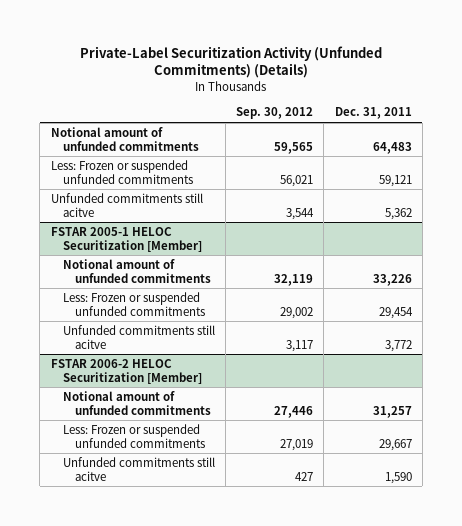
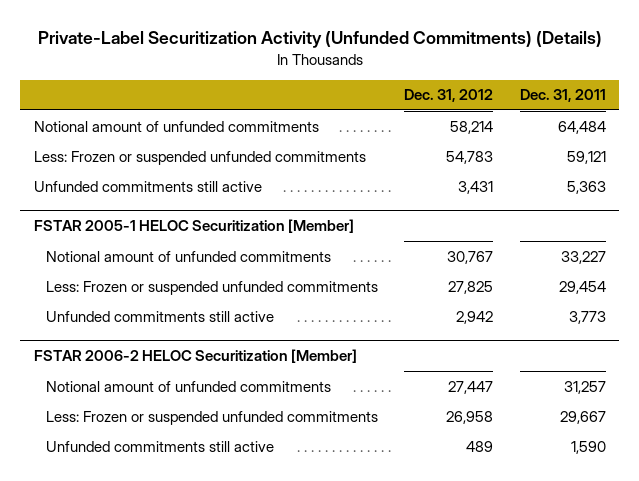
- | Sep. 30, 2012 | Dec. 31, 2011
+ | Dec. 31, 2012 | Dec. 31, 2011
- Notional amount of unfunded commitments | 59,565 | 64,483
+ Notional amount of unfunded commitments | 58,214 | 64,484
- Unfunded commitments still acitve | 3,544 | 5,362
+ Unfunded commitments still active | 3,431 | 5,363
@ FSTAR 2005-1 HELOC Securitization [Member]
- Notional amount of unfunded commitments | 32,119 | 33,226
+ Notional amount of unfunded commitments | 30,767 | 33,227
- Unfunded commitments still acitve | 3,117 | 3,772
+ Unfunded commitments still active | 2,942 | 3,773
@ FSTAR 2006-2 HELOC Securitization [Member]
- Unfunded commitments still acitve | 427 | 1,590
+ Unfunded commitments still active | 489 | 1,590

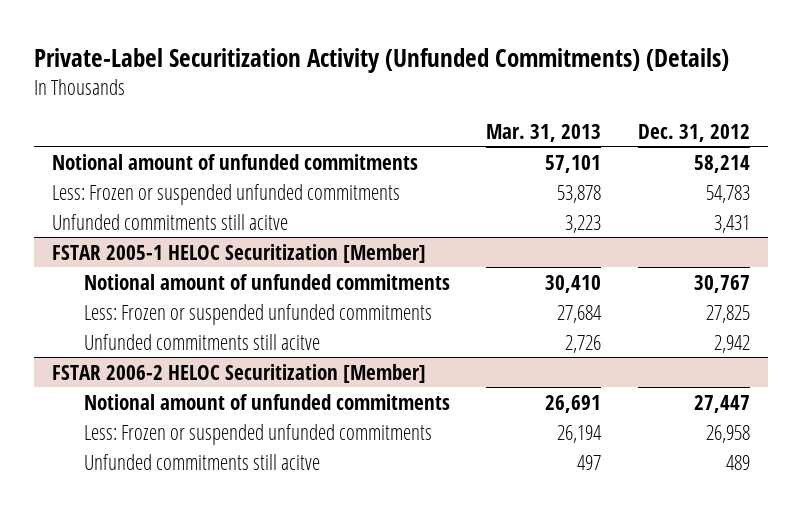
- | Dec. 31, 2012 | Dec. 31, 2011
+ | Mar. 31, 2013 | Dec. 31, 2012
- Unfunded commitments still active | 3,431 | 5,363
+ Unfunded commitments still acitve | 3,223 | 3,431
@ FSTAR 2005-1 HELOC Securitization [Member]
- Unfunded commitments still active | 2,942 | 3,773
+ Unfunded commitments still acitve | 2,726 | 2,942
@ FSTAR 2006-2 HELOC Securitization [Member]
- Unfunded commitments still active | 489 | 1,590
+ Unfunded commitments still acitve | 497 | 489

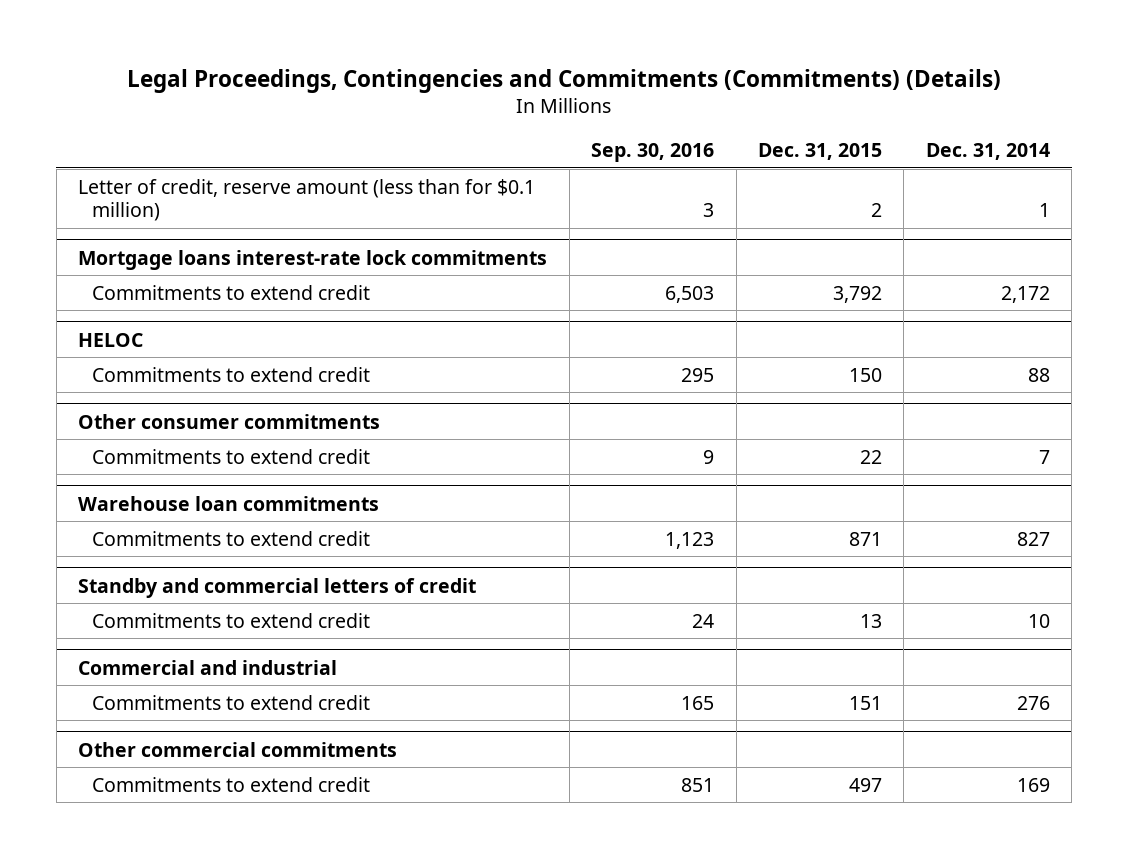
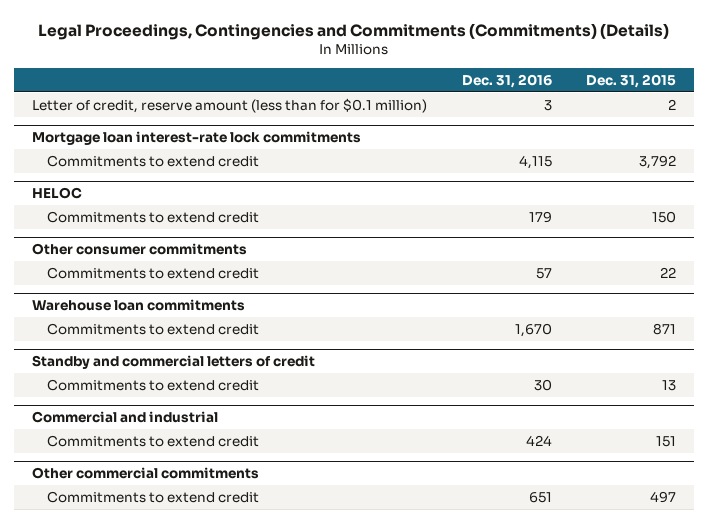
- | Sep. 30, 2016 | Dec. 31, 2015 | Dec. 31, 2014
+ | Dec. 31, 2016 | Dec. 31, 2015
- Mortgage loans interest-rate lock commitments
+ Mortgage loan interest-rate lock commitments

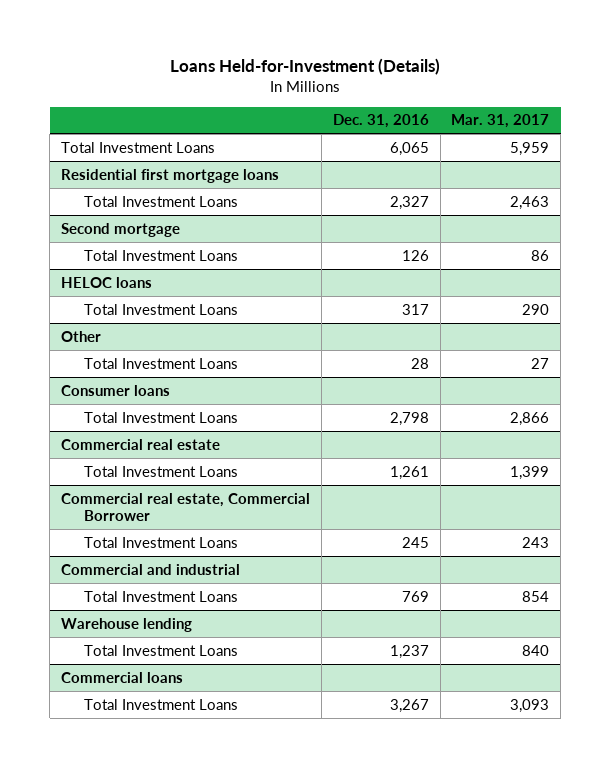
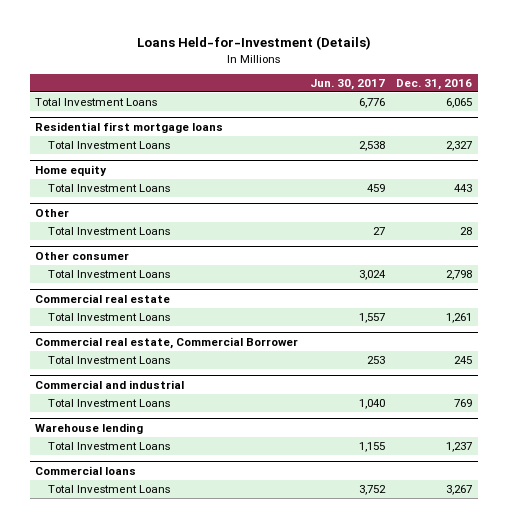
- | Dec. 31, 2016 | Mar. 31, 2017
+ | Jun. 30, 2017 | Dec. 31, 2016
- Second mortgage
- Total Investment Loans | 126 | 86
- HELOC loans
- Total Investment Loans | 317 | 290
+ Home equity
+ Total Investment Loans | 459 | 443
- Consumer loans
+ Other consumer

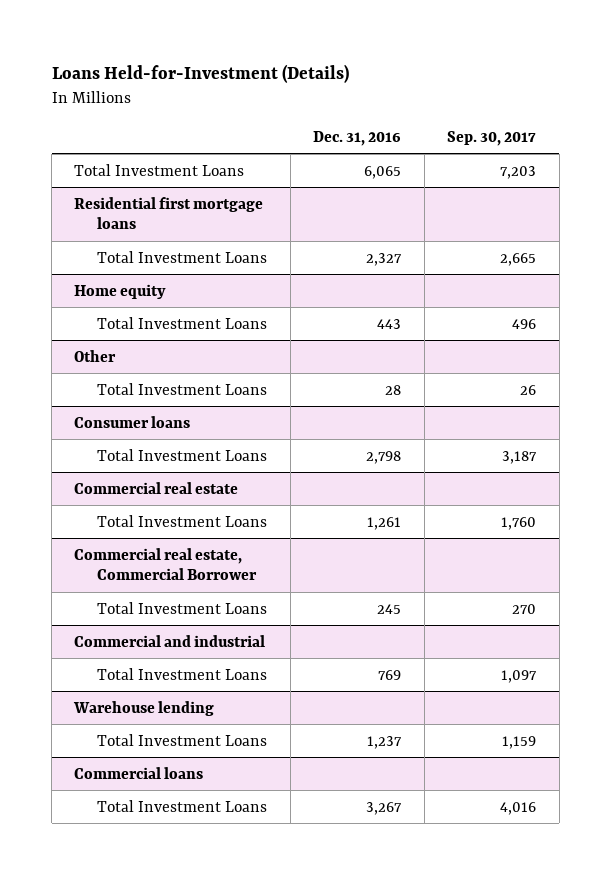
- | Jun. 30, 2017 | Dec. 31, 2016
+ | Dec. 31, 2016 | Sep. 30, 2017
- Other consumer
+ Consumer loans

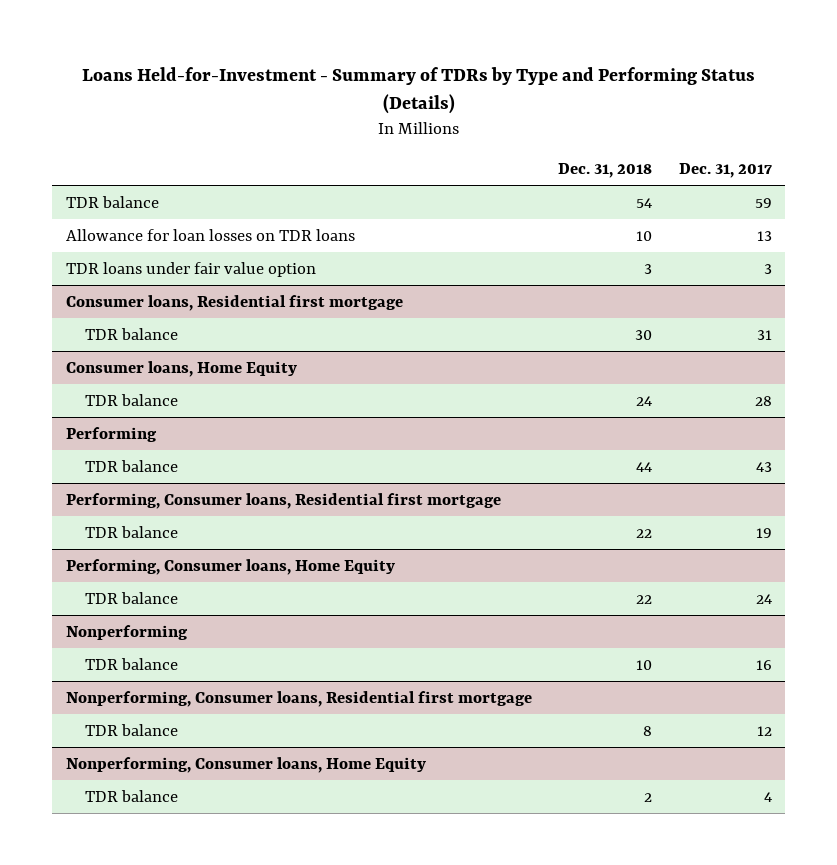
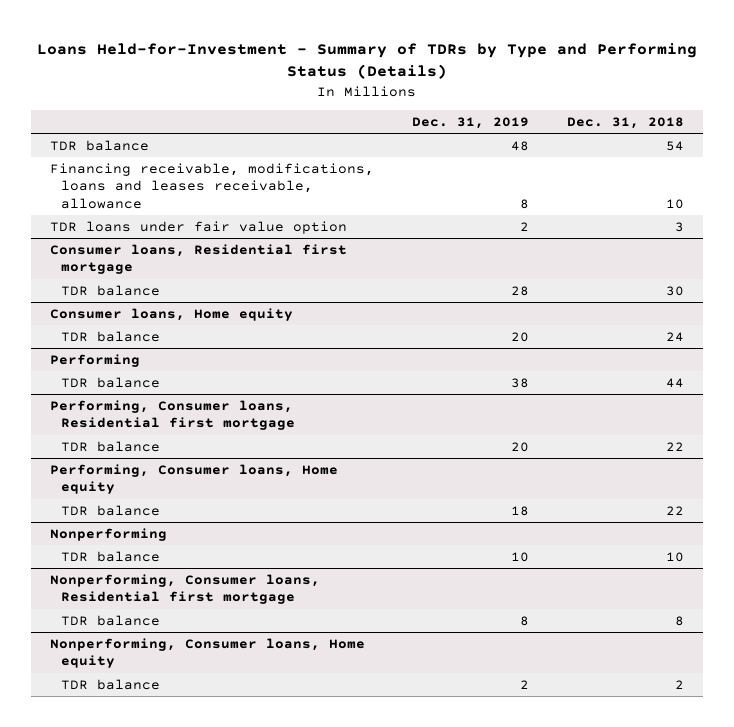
- | Dec. 31, 2018 | Dec. 31, 2017
+ | Dec. 31, 2019 | Dec. 31, 2018
- Allowance for loan losses on TDR loans | 10 | 13
+ Financing receivable, modifications, loans and leases receivable, allowance | 8 | 10
- Consumer loans, Home Equity
+ Consumer loans, Home equity
- Performing, Consumer loans, Home Equity
+ Performing, Consumer loans, Home equity
- Nonperforming, Consumer loans, Home Equity
+ Nonperforming, Consumer loans, Home equity

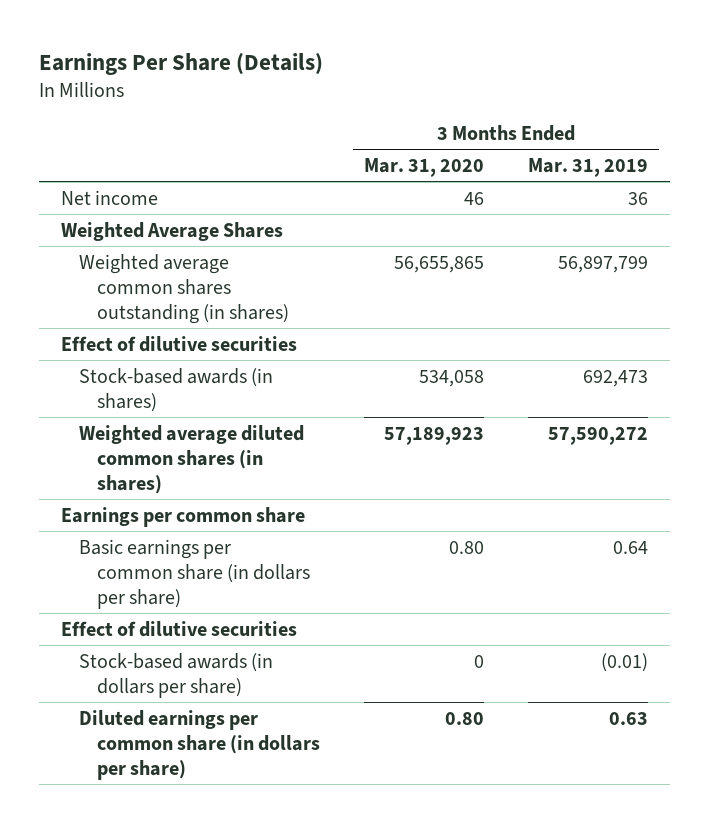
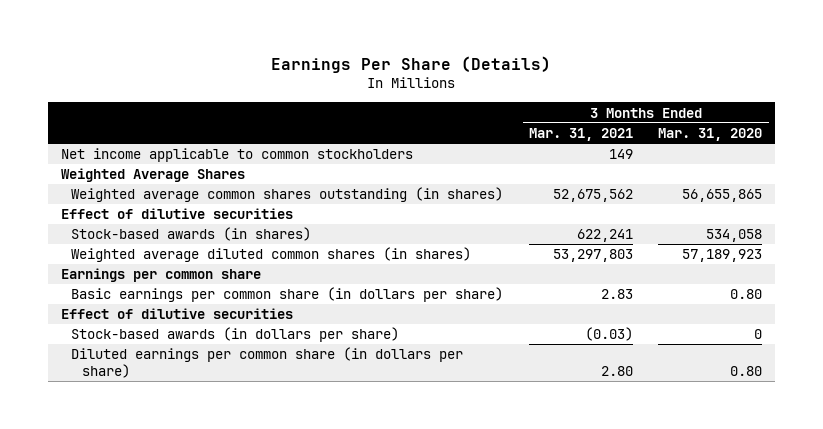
- | 3 Months Ended Mar. 31, 2020 | 3 Months Ended Mar. 31, 2019
+ | 3 Months Ended Mar. 31, 2021 | 3 Months Ended Mar. 31, 2020
- Net income | 46 | 36
+ Net income applicable to common stockholders | 149 |

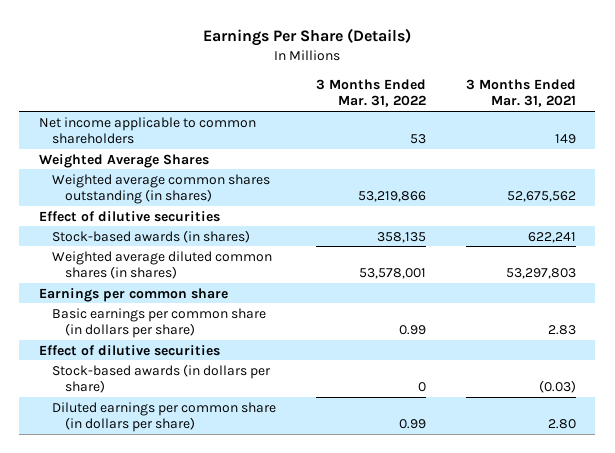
- | 3 Months Ended Mar. 31, 2021 | 3 Months Ended Mar. 31, 2020
+ | 3 Months Ended Mar. 31, 2022 | 3 Months Ended Mar. 31, 2021
- Net income applicable to common stockholders | 149 |
+ Net income applicable to common shareholders | 53 | 149

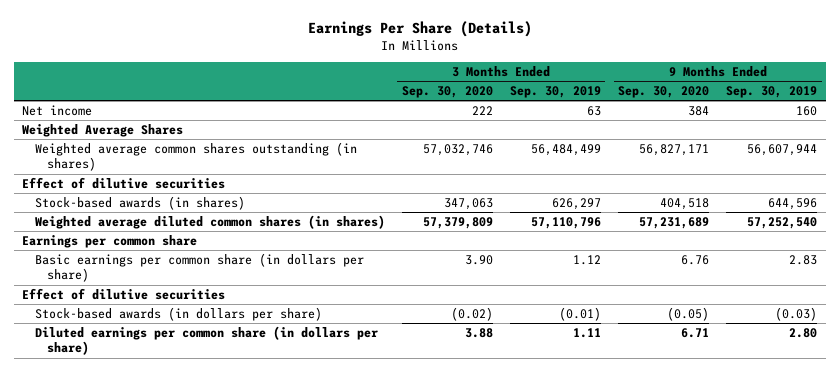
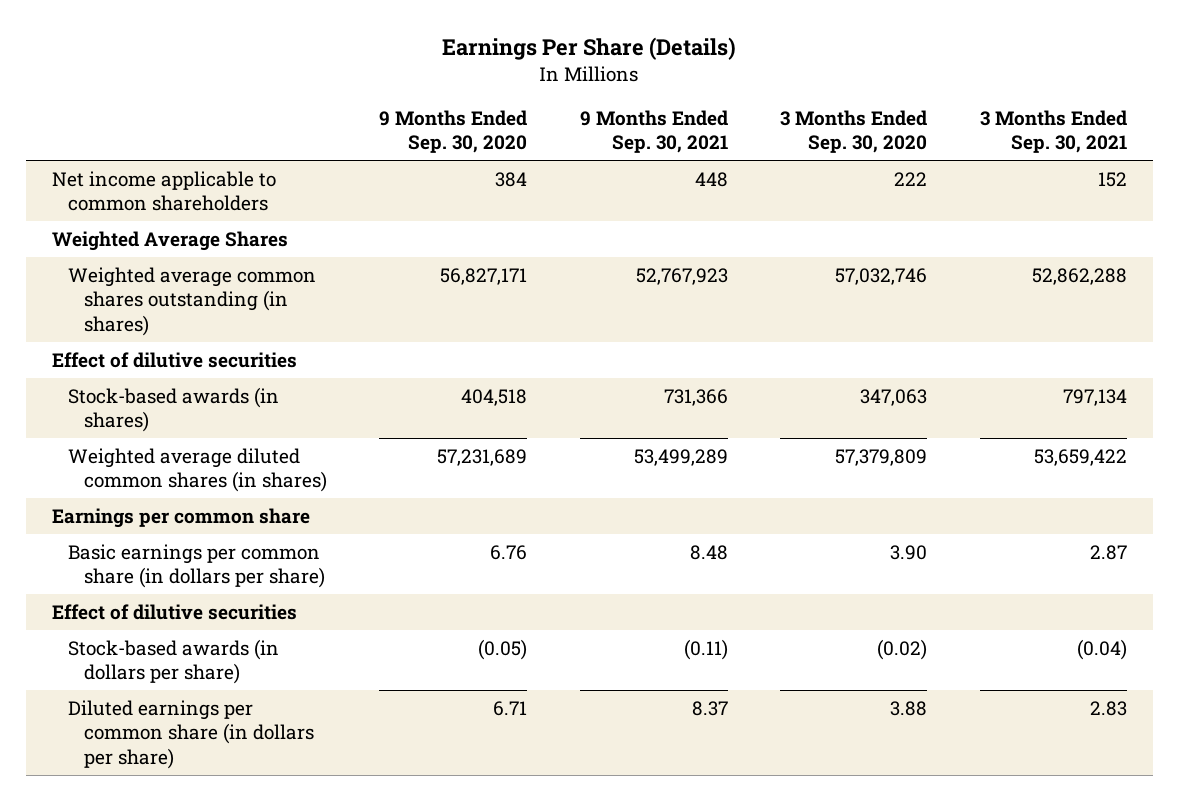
- | 3 Months Ended Sep. 30, 2020 | 3 Months Ended Sep. 30, 2019 | 9 Months Ended Sep. 30, 2020 | 9 Months Ended Sep. 30, 2019
+ | 9 Months Ended Sep. 30, 2020 | 9 Months Ended Sep. 30, 2021 | 3 Months Ended Sep. 30, 2020 | 3 Months Ended Sep. 30, 2021
- Net income | 222 | 63 | 384 | 160
+ Net income applicable to common shareholders | 384 | 448 | 222 | 152

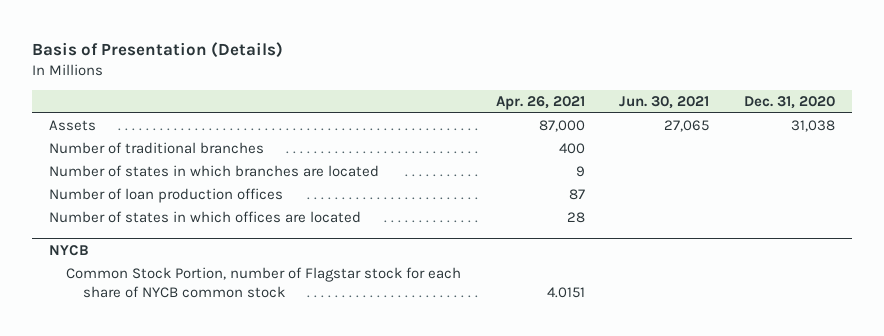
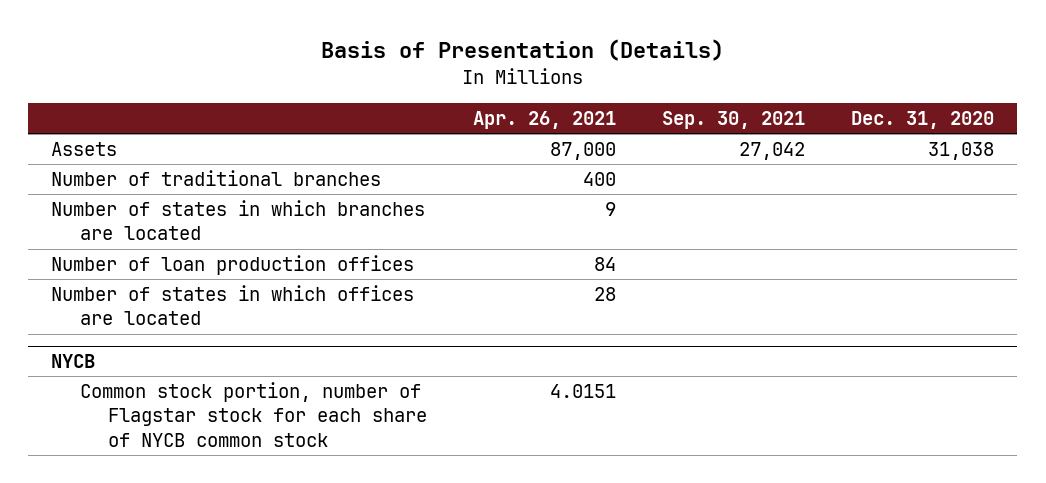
- | Apr. 26, 2021 | Jun. 30, 2021 | Dec. 31, 2020
+ | Apr. 26, 2021 | Sep. 30, 2021 | Dec. 31, 2020
- Number of loan production offices | 87 | |
+ Number of loan production offices | 84 | |
@ NYCB
- Common Stock Portion, number of Flagstar stock for each share of NYCB common stock | 4.0151 | |
+ Common stock portion, number of Flagstar stock for each share of NYCB common stock | 4.0151 | |

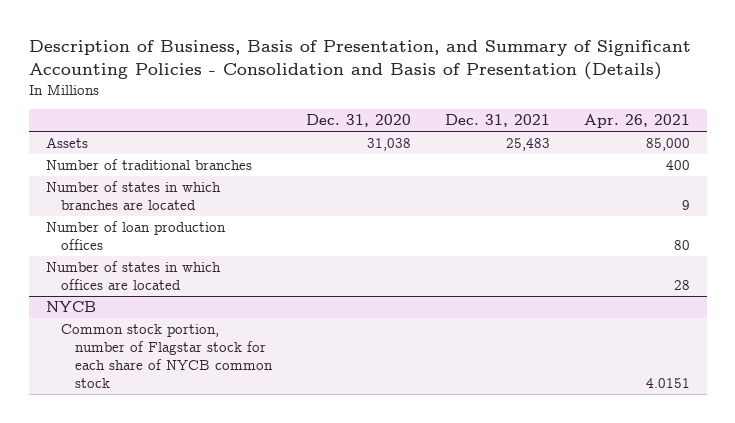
- Basis of Presentation (Details)
+ Description of Business, Basis of Presentation, and Summary of Significant Accounting Policies - Consolidation and Basis of Presentation (Details)
- | Apr. 26, 2021 | Sep. 30, 2021 | Dec. 31, 2020
+ | Dec. 31, 2020 | Dec. 31, 2021 | Apr. 26, 2021
- Assets | 87,000 | 27,042 | 31,038
+ Assets | 31,038 | 25,483 | 85,000
- Number of loan production offices | 84 | |
+ Number of loan production offices | | | 80

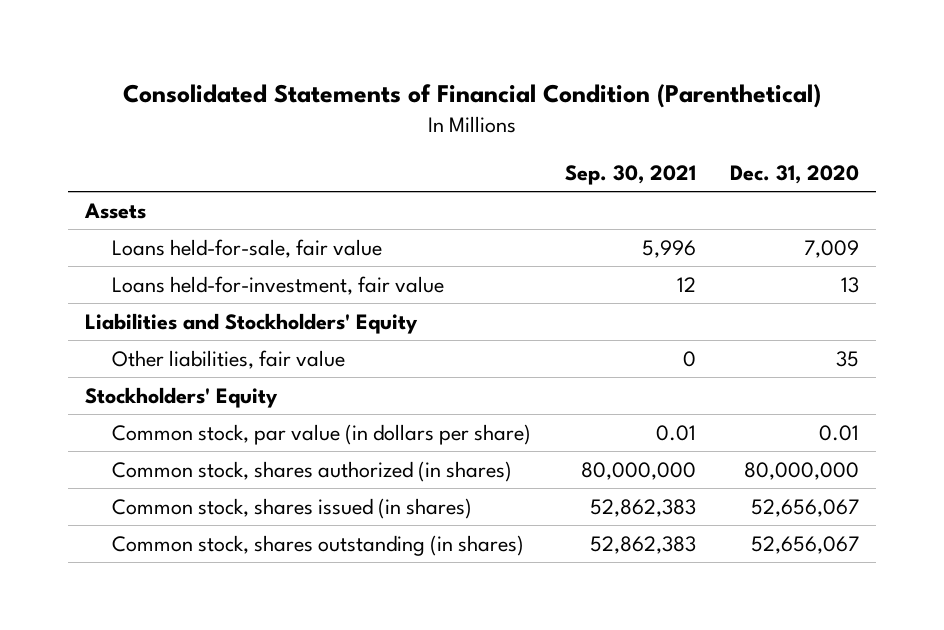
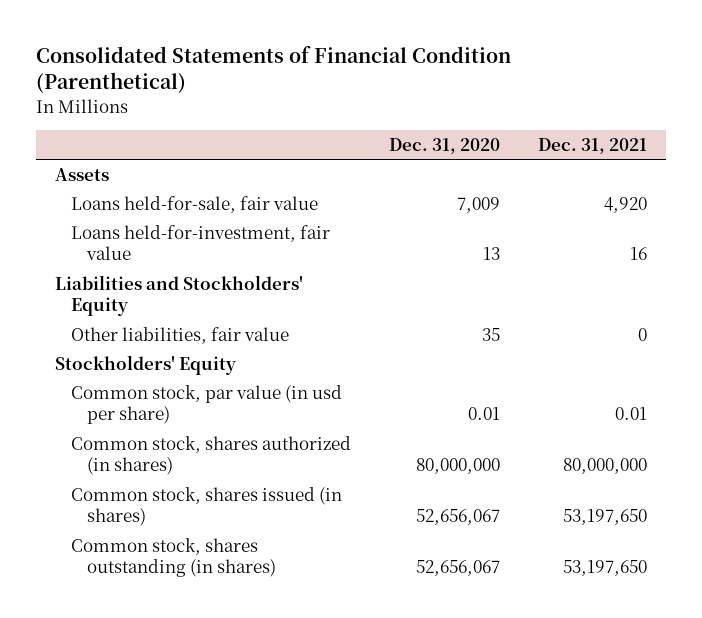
- | Sep. 30, 2021 | Dec. 31, 2020
+ | Dec. 31, 2020 | Dec. 31, 2021
- Common stock, par value (in dollars per share) | 0.01 | 0.01
+ Common stock, par value (in usd per share) | 0.01 | 0.01

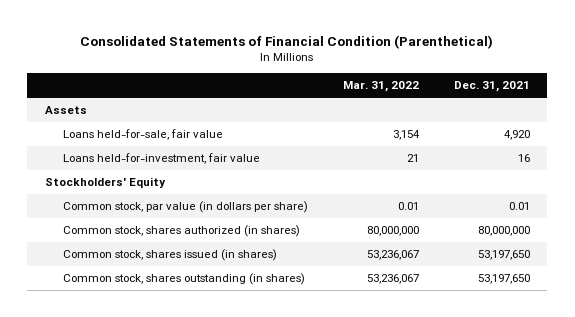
- | Dec. 31, 2020 | Dec. 31, 2021
+ | Mar. 31, 2022 | Dec. 31, 2021
- Liabilities and Stockholders' Equity
- Other liabilities, fair value | 35 | 0
- Common stock, par value (in usd per share) | 0.01 | 0.01
+ Common stock, par value (in dollars per share) | 0.01 | 0.01

